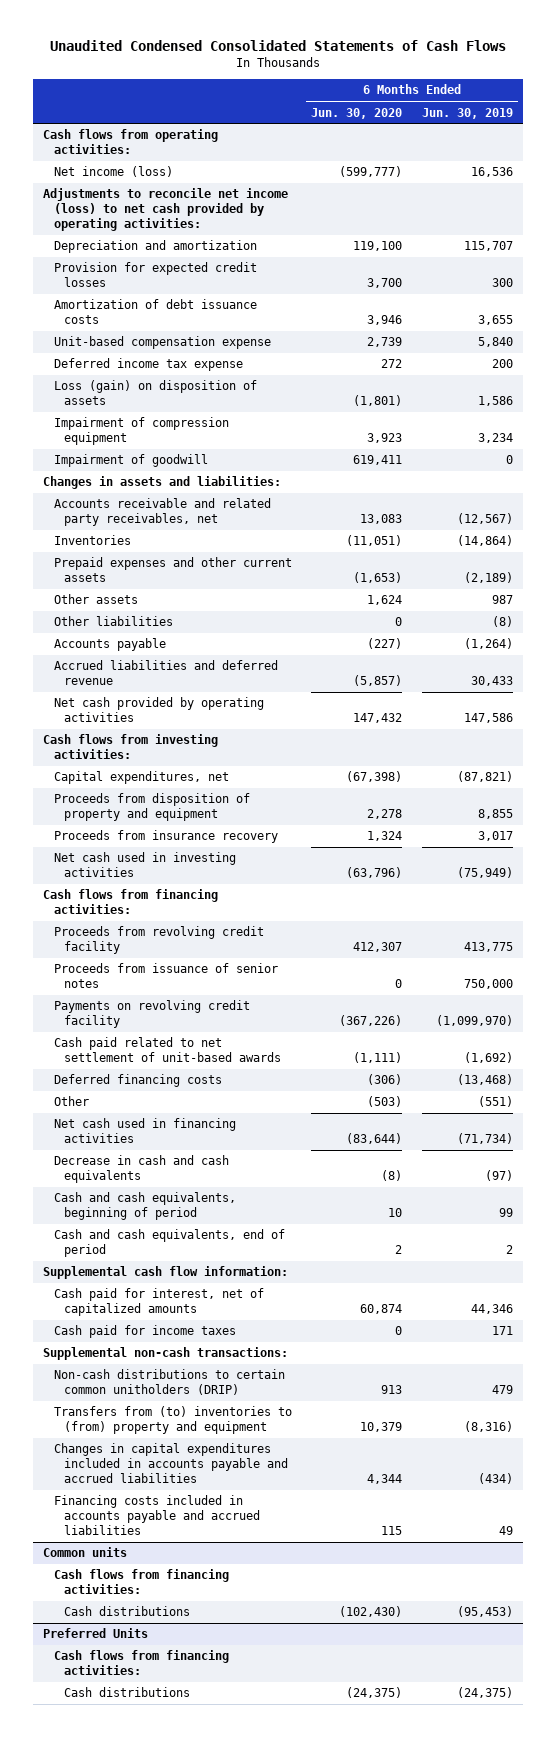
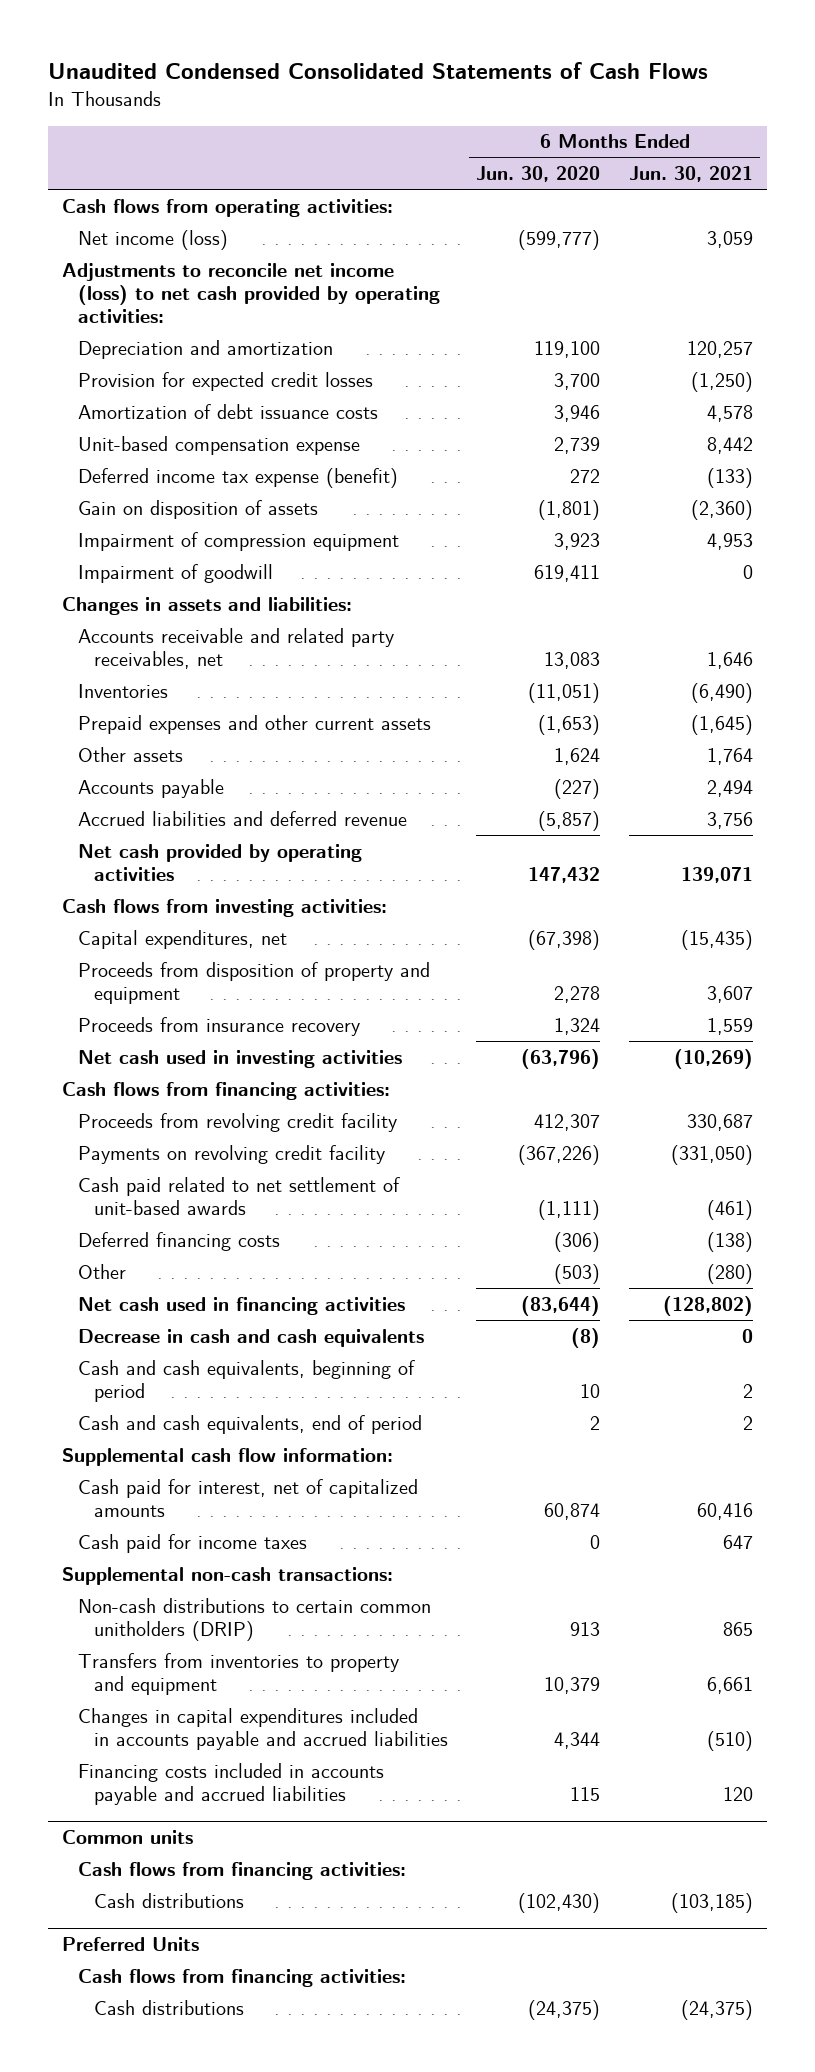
- | 6 Months Ended Jun. 30, 2020 | 6 Months Ended Jun. 30, 2019
+ | 6 Months Ended Jun. 30, 2020 | 6 Months Ended Jun. 30, 2021
- Deferred income tax expense | 272 | 200
- Loss (gain) on disposition of assets | (1,801) | 1,586
+ Deferred income tax expense (benefit) | 272 | (133)
+ Gain on disposition of assets | (1,801) | (2,360)
- Other liabilities | 0 | (8)
- Proceeds from issuance of senior notes | 0 | 750,000
- Transfers from (to) inventories to (from) property and equipment | 10,379 | (8,316)
+ Transfers from inventories to property and equipment | 10,379 | 6,661

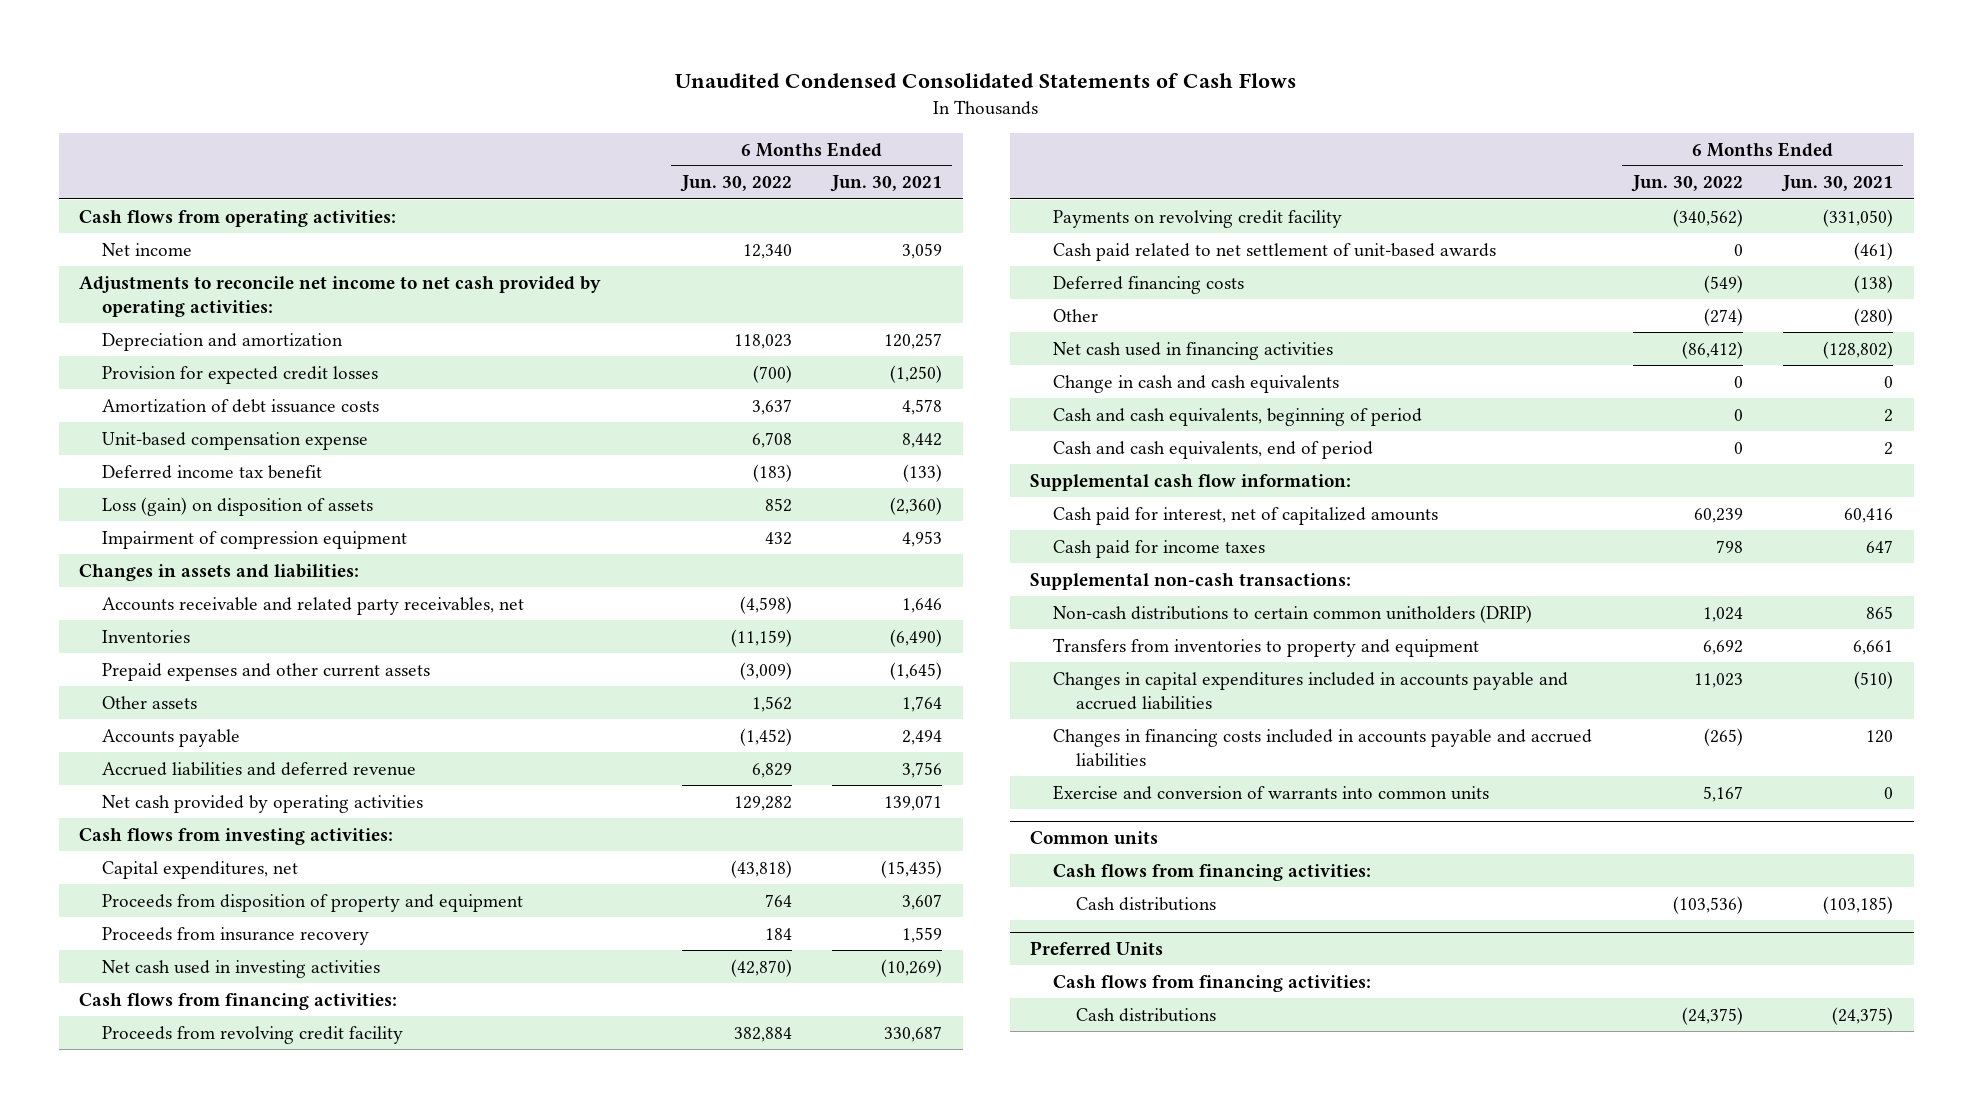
- | 6 Months Ended Jun. 30, 2020 | 6 Months Ended Jun. 30, 2021
+ | 6 Months Ended Jun. 30, 2022 | 6 Months Ended Jun. 30, 2021
- Net income (loss) | (599,777) | 3,059
- Adjustments to reconcile net income (loss) to net cash provided by operating activities:
+ Net income | 12,340 | 3,059
+ Adjustments to reconcile net income to net cash provided by operating activities:
- Deferred income tax expense (benefit) | 272 | (133)
- Gain on disposition of assets | (1,801) | (2,360)
+ Deferred income tax benefit | (183) | (133)
+ Loss (gain) on disposition of assets | 852 | (2,360)
- Impairment of goodwill | 619,411 | 0
- Decrease in cash and cash equivalents | (8) | 0
+ Change in cash and cash equivalents | 0 | 0
- Financing costs included in accounts payable and accrued liabilities | 115 | 120
+ Changes in financing costs included in accounts payable and accrued liabilities | (265) | 120
+ Exercise and conversion of warrants into common units | 5,167 | 0

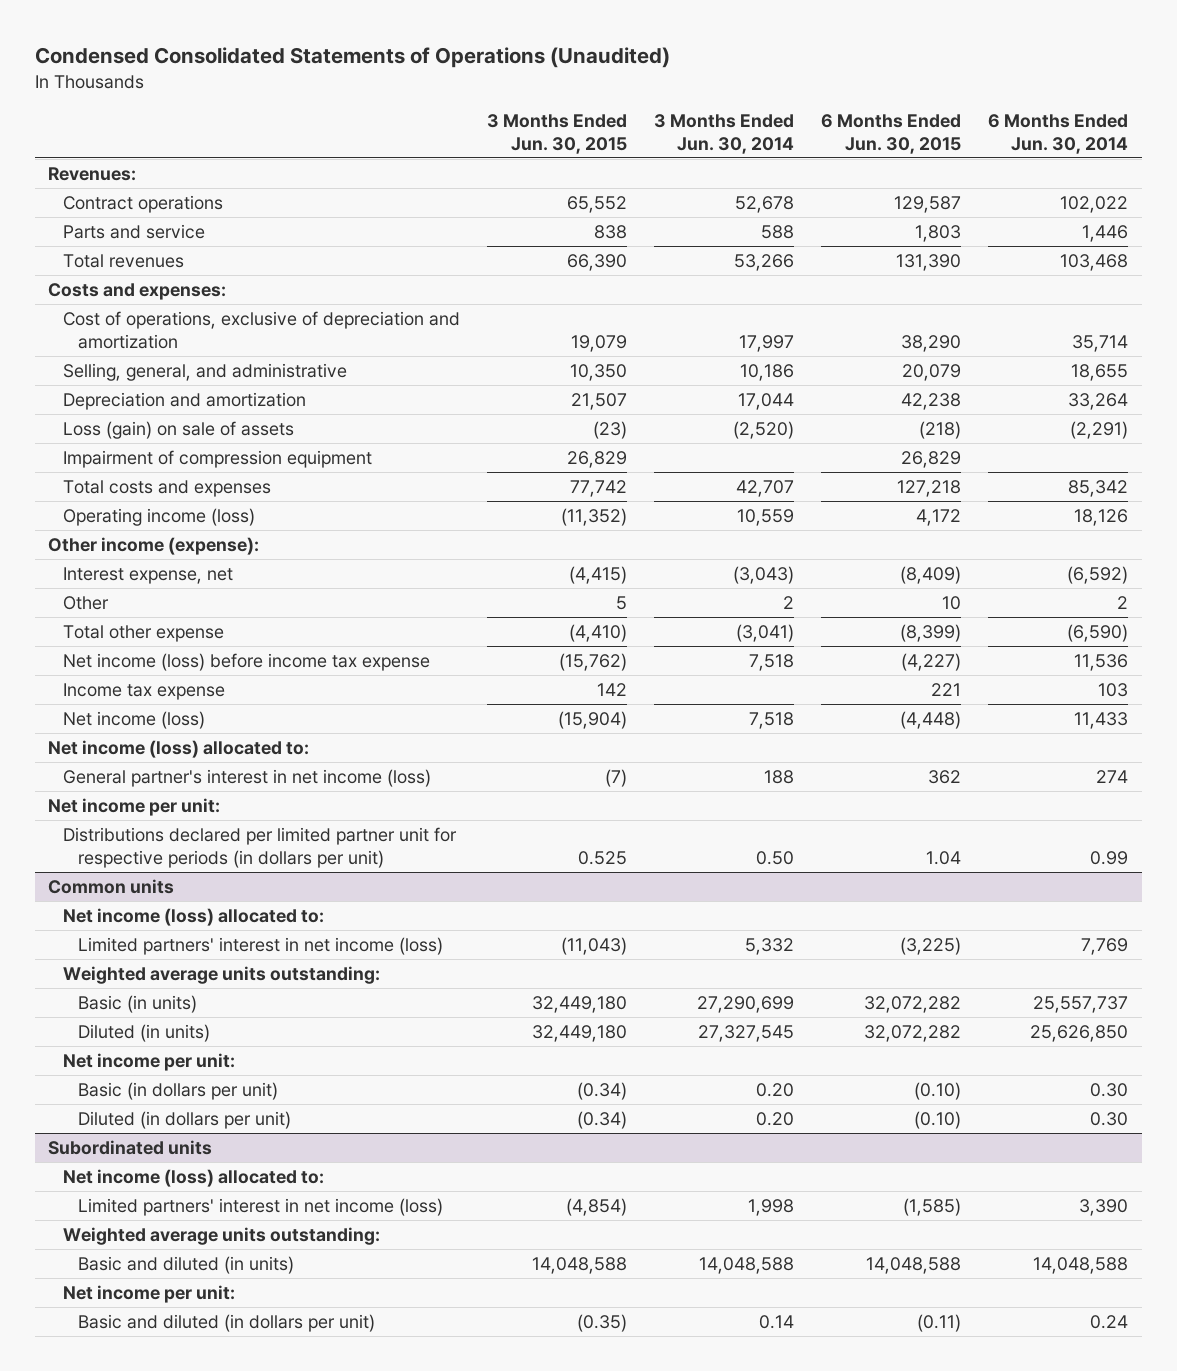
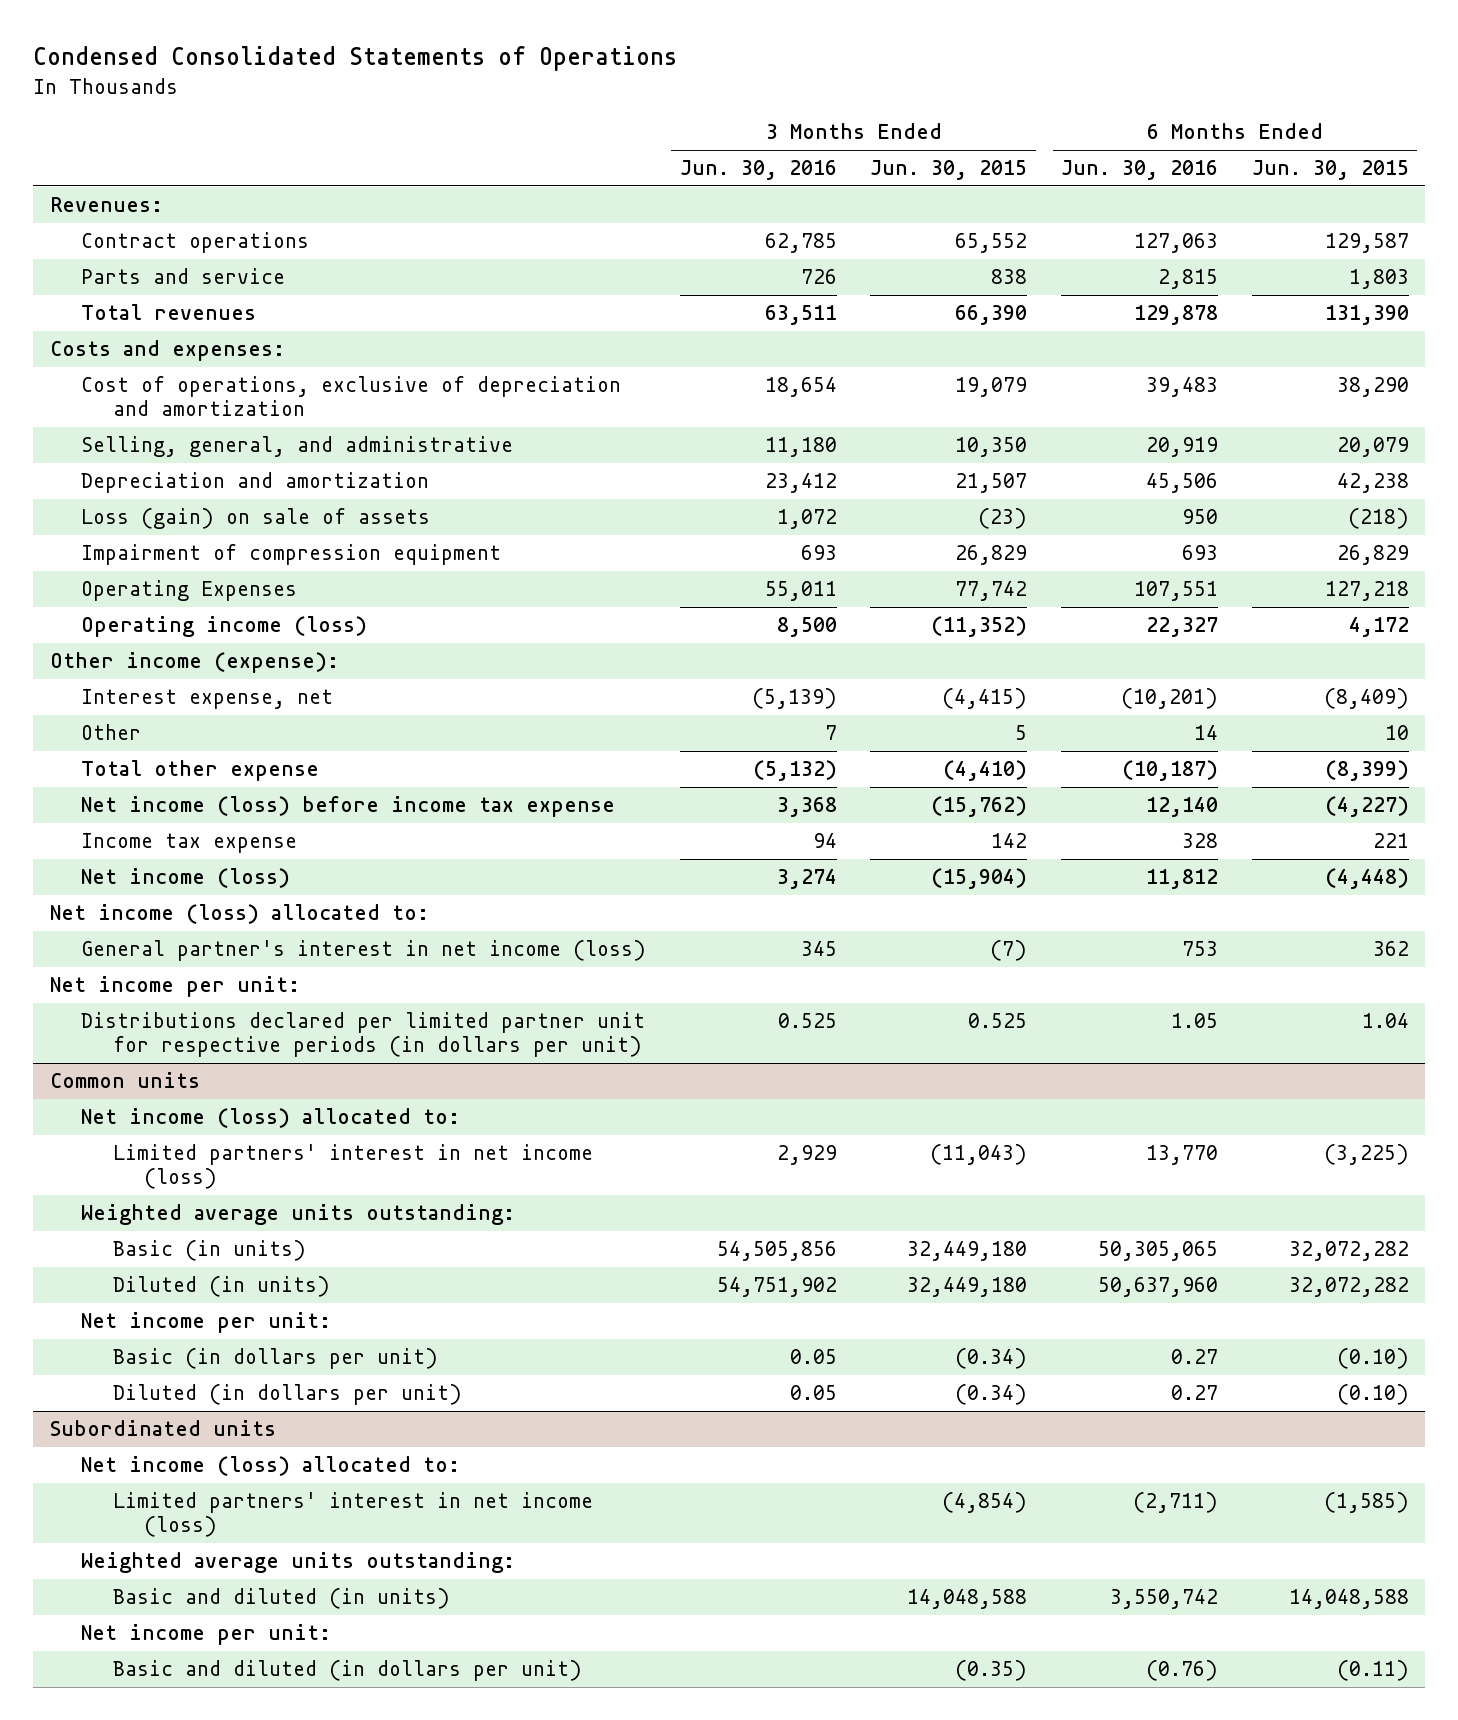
- Condensed Consolidated Statements of Operations (Unaudited)
+ Condensed Consolidated Statements of Operations
- | 3 Months Ended Jun. 30, 2015 | 3 Months Ended Jun. 30, 2014 | 6 Months Ended Jun. 30, 2015 | 6 Months Ended Jun. 30, 2014
+ | 3 Months Ended Jun. 30, 2016 | 3 Months Ended Jun. 30, 2015 | 6 Months Ended Jun. 30, 2016 | 6 Months Ended Jun. 30, 2015
- Total costs and expenses | 77,742 | 42,707 | 127,218 | 85,342
+ Operating Expenses | 55,011 | 77,742 | 107,551 | 127,218

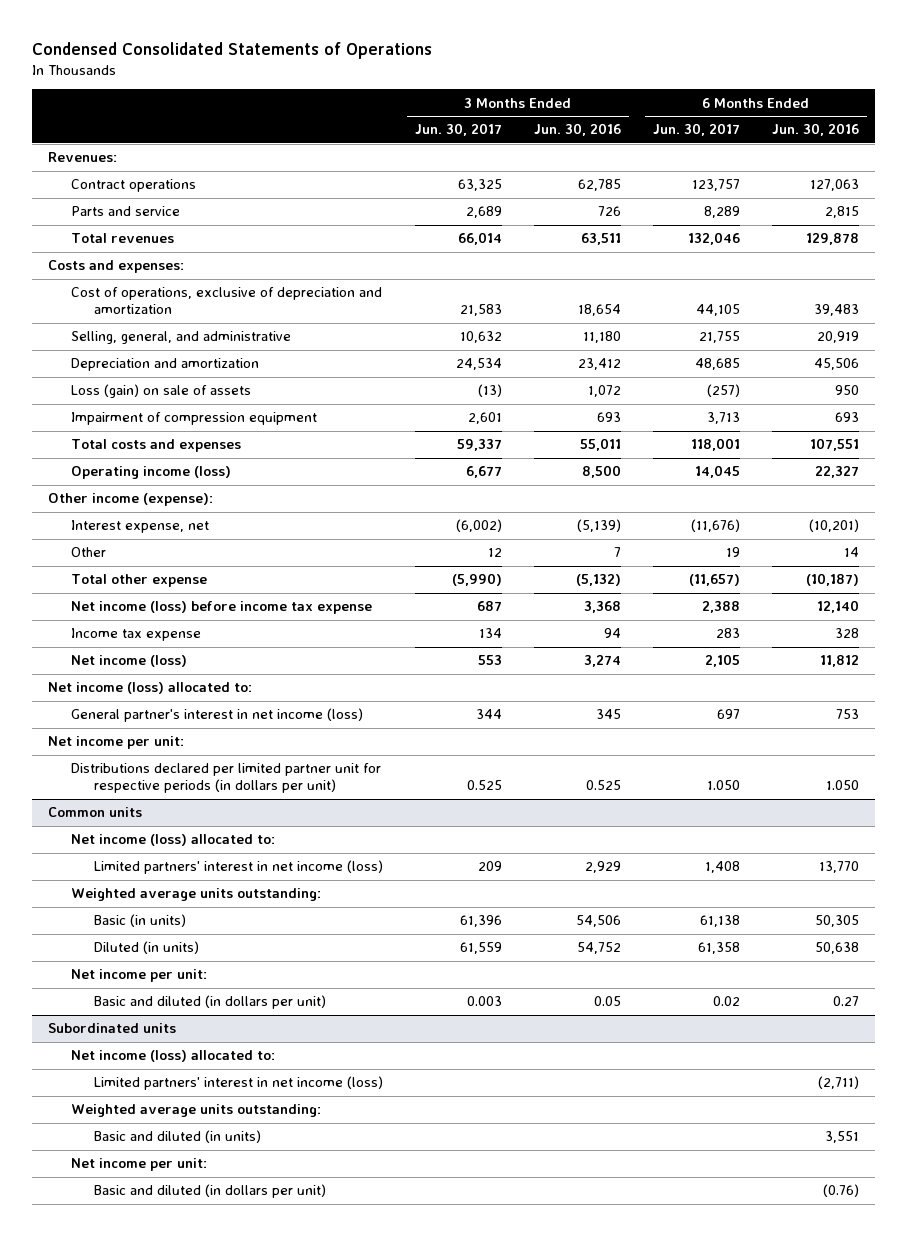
- | 3 Months Ended Jun. 30, 2016 | 3 Months Ended Jun. 30, 2015 | 6 Months Ended Jun. 30, 2016 | 6 Months Ended Jun. 30, 2015
+ | 3 Months Ended Jun. 30, 2017 | 3 Months Ended Jun. 30, 2016 | 6 Months Ended Jun. 30, 2017 | 6 Months Ended Jun. 30, 2016
- Operating Expenses | 55,011 | 77,742 | 107,551 | 127,218
+ Total costs and expenses | 59,337 | 55,011 | 118,001 | 107,551
- Distributions declared per limited partner unit for respective periods (in dollars per unit) | 0.525 | 0.525 | 1.05 | 1.04
+ Distributions declared per limited partner unit for respective periods (in dollars per unit) | 0.525 | 0.525 | 1.050 | 1.050
@ Common units
- Basic (in units) | 54,505,856 | 32,449,180 | 50,305,065 | 32,072,282
- Diluted (in units) | 54,751,902 | 32,449,180 | 50,637,960 | 32,072,282
+ Basic (in units) | 61,396 | 54,506 | 61,138 | 50,305
+ Diluted (in units) | 61,559 | 54,752 | 61,358 | 50,638
- Basic (in dollars per unit) | 0.05 | (0.34) | 0.27 | (0.10)
- Diluted (in dollars per unit) | 0.05 | (0.34) | 0.27 | (0.10)
+ Basic and diluted (in dollars per unit) | 0.003 | 0.05 | 0.02 | 0.27
@ Subordinated units
- Basic and diluted (in units) | | 14,048,588 | 3,550,742 | 14,048,588
+ Basic and diluted (in units) | | | | 3,551

